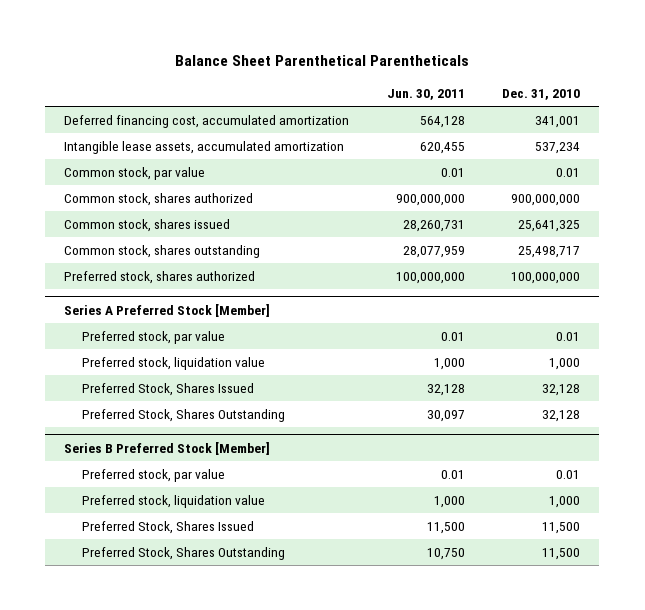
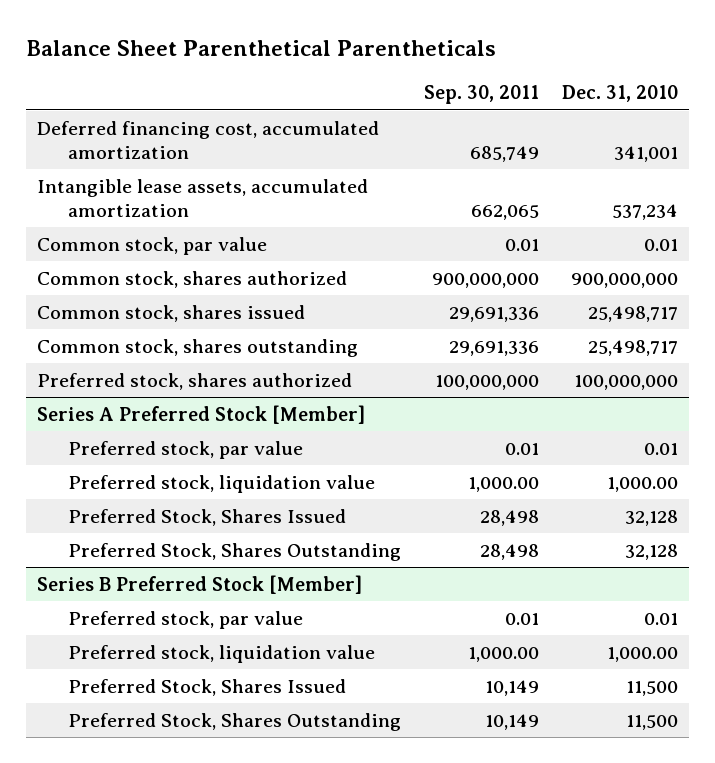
- | Jun. 30, 2011 | Dec. 31, 2010
+ | Sep. 30, 2011 | Dec. 31, 2010
- Common stock, shares issued | 28,260,731 | 25,641,325
+ Common stock, shares issued | 29,691,336 | 25,498,717
@ Series A Preferred Stock [Member]
- Preferred stock, liquidation value | 1,000 | 1,000
+ Preferred stock, liquidation value | 1,000.00 | 1,000.00
@ Series B Preferred Stock [Member]
- Preferred stock, liquidation value | 1,000 | 1,000
+ Preferred stock, liquidation value | 1,000.00 | 1,000.00

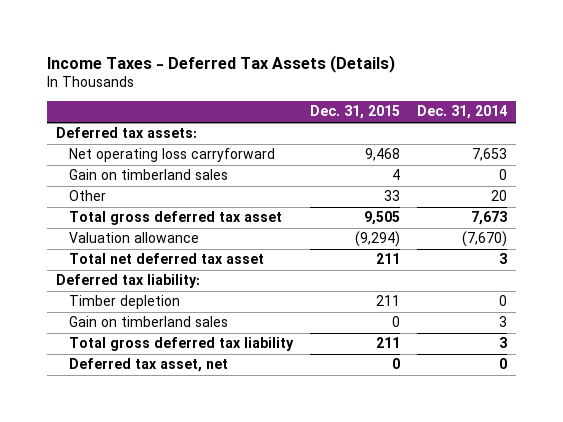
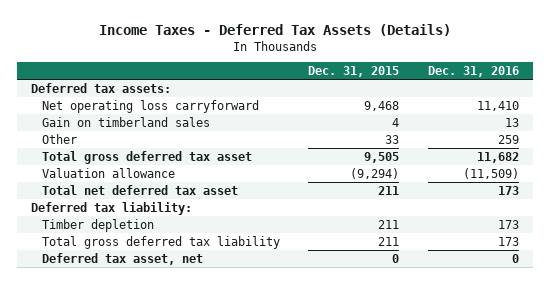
- | Dec. 31, 2015 | Dec. 31, 2014
+ | Dec. 31, 2015 | Dec. 31, 2016
- Gain on timberland sales | 0 | 3

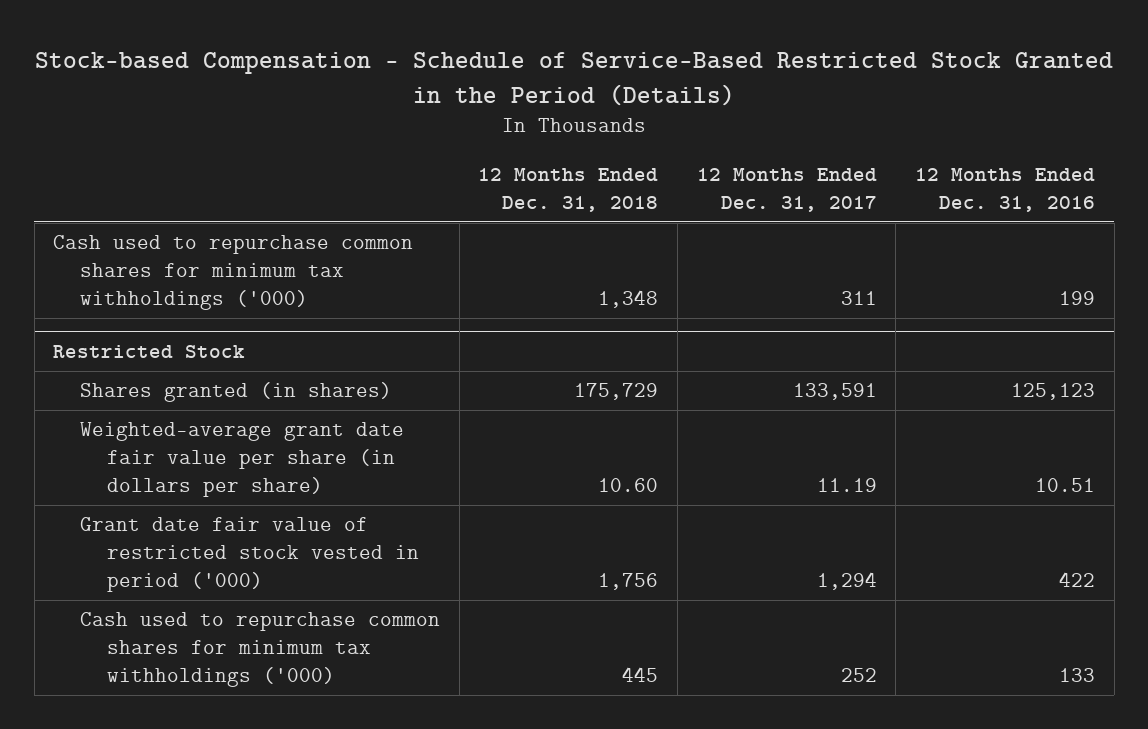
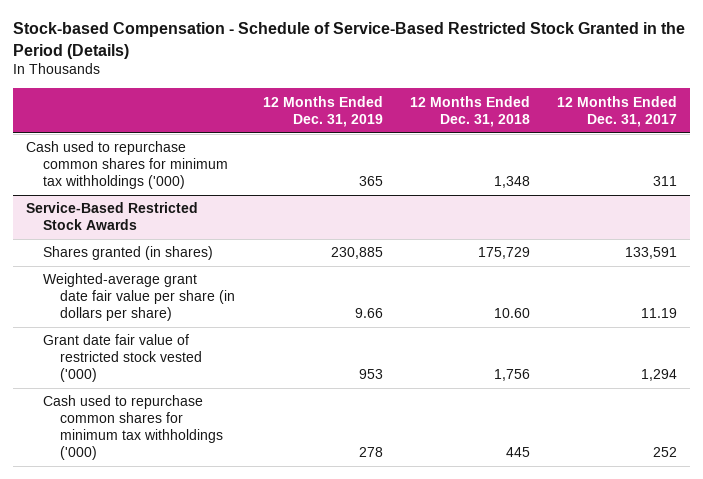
- | 12 Months Ended Dec. 31, 2018 | 12 Months Ended Dec. 31, 2017 | 12 Months Ended Dec. 31, 2016
+ | 12 Months Ended Dec. 31, 2019 | 12 Months Ended Dec. 31, 2018 | 12 Months Ended Dec. 31, 2017
- Restricted Stock
+ Service-Based Restricted Stock Awards
- Grant date fair value of restricted stock vested in period ('000) | 1,756 | 1,294 | 422
+ Grant date fair value of restricted stock vested ('000) | 953 | 1,756 | 1,294

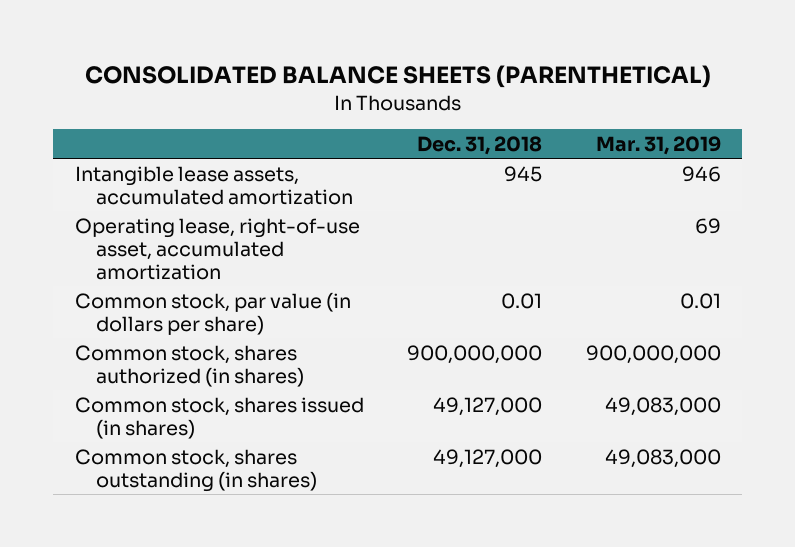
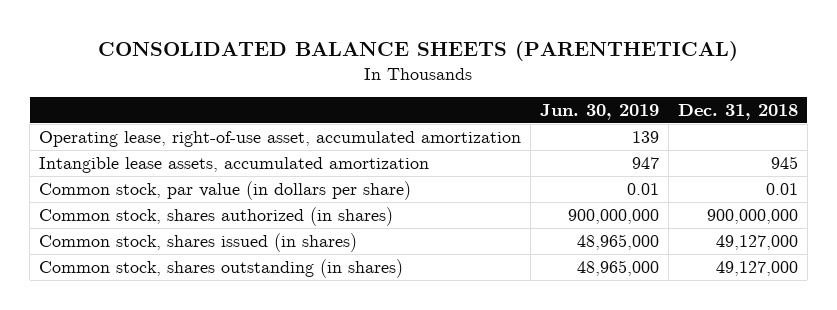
- | Dec. 31, 2018 | Mar. 31, 2019
+ | Jun. 30, 2019 | Dec. 31, 2018
moved down: Intangible lease assets, accumulated amortization | 947 | 945

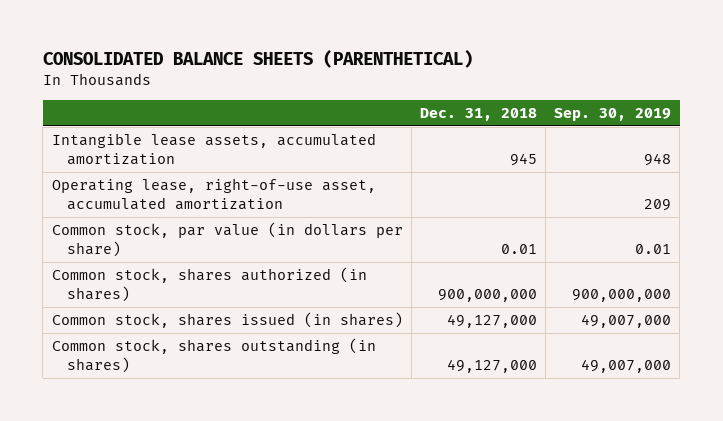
- | Jun. 30, 2019 | Dec. 31, 2018
+ | Dec. 31, 2018 | Sep. 30, 2019
moved down: Operating lease, right-of-use asset, accumulated amortization | | 209

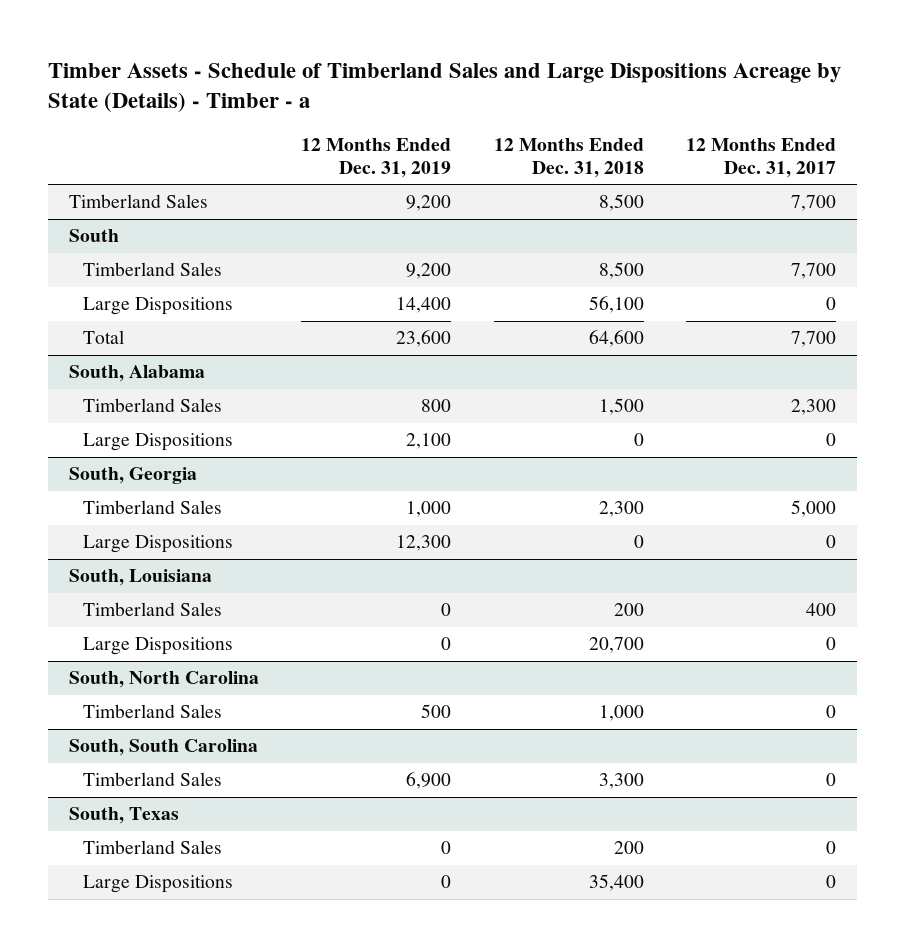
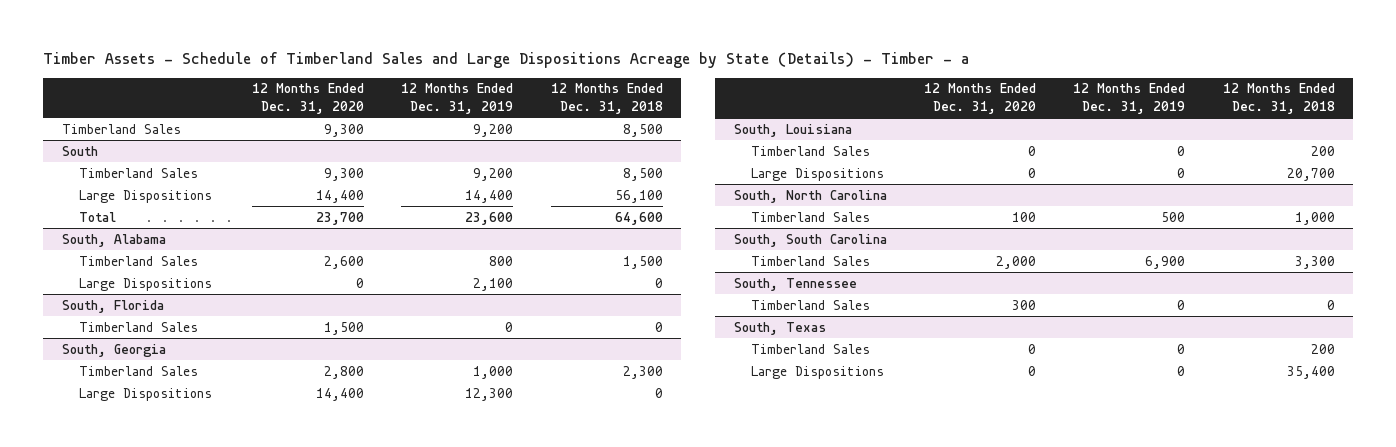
- | 12 Months Ended Dec. 31, 2019 | 12 Months Ended Dec. 31, 2018 | 12 Months Ended Dec. 31, 2017
+ | 12 Months Ended Dec. 31, 2020 | 12 Months Ended Dec. 31, 2019 | 12 Months Ended Dec. 31, 2018
+ South, Florida
+ Timberland Sales | 1,500 | 0 | 0
+ South, Tennessee
+ Timberland Sales | 300 | 0 | 0

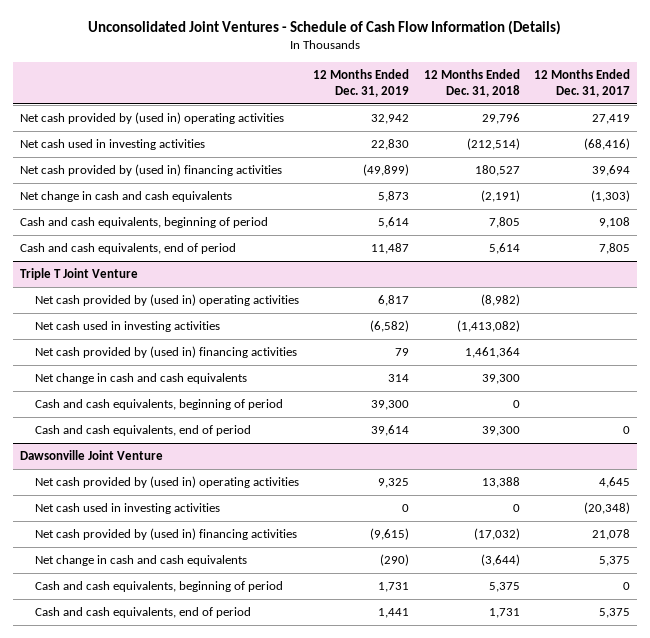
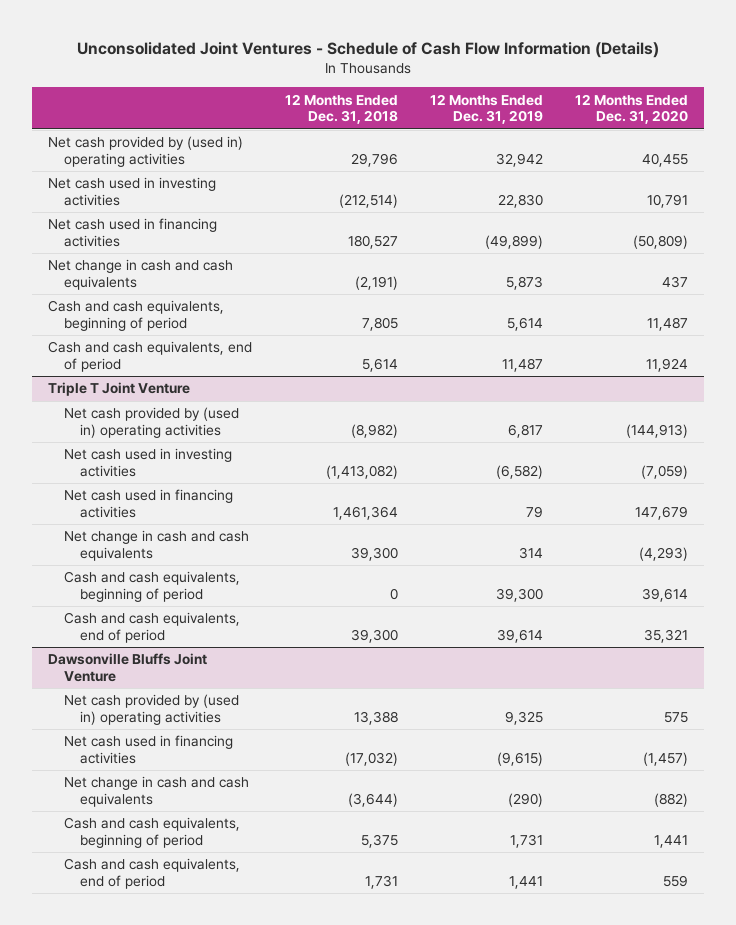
- | 12 Months Ended Dec. 31, 2019 | 12 Months Ended Dec. 31, 2018 | 12 Months Ended Dec. 31, 2017
+ | 12 Months Ended Dec. 31, 2018 | 12 Months Ended Dec. 31, 2019 | 12 Months Ended Dec. 31, 2020
- Net cash provided by (used in) financing activities | (49,899) | 180,527 | 39,694
+ Net cash used in financing activities | 180,527 | (49,899) | (50,809)
@ Triple T Joint Venture
- Net cash provided by (used in) financing activities | 79 | 1,461,364 |
+ Net cash used in financing activities | 1,461,364 | 79 | 147,679
- Dawsonville Joint Venture
+ Dawsonville Bluffs Joint Venture
- Net cash used in investing activities | 0 | 0 | (20,348)
- Net cash provided by (used in) financing activities | (9,615) | (17,032) | 21,078
+ Net cash used in financing activities | (17,032) | (9,615) | (1,457)

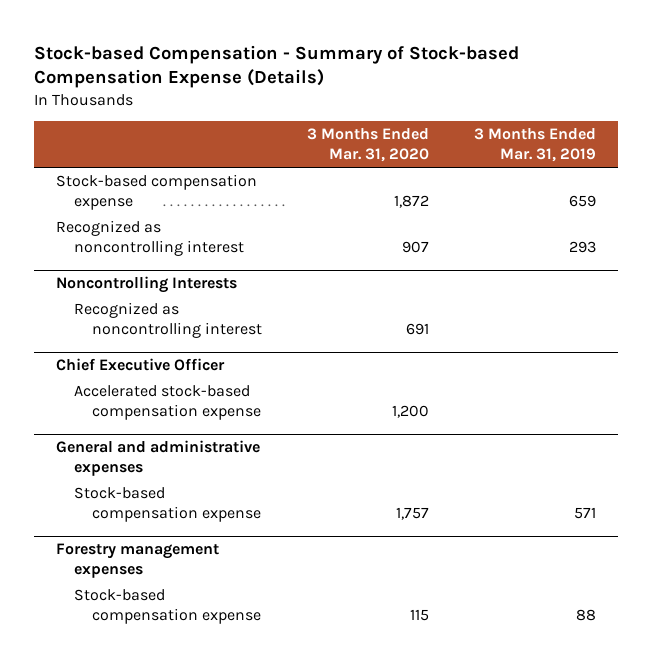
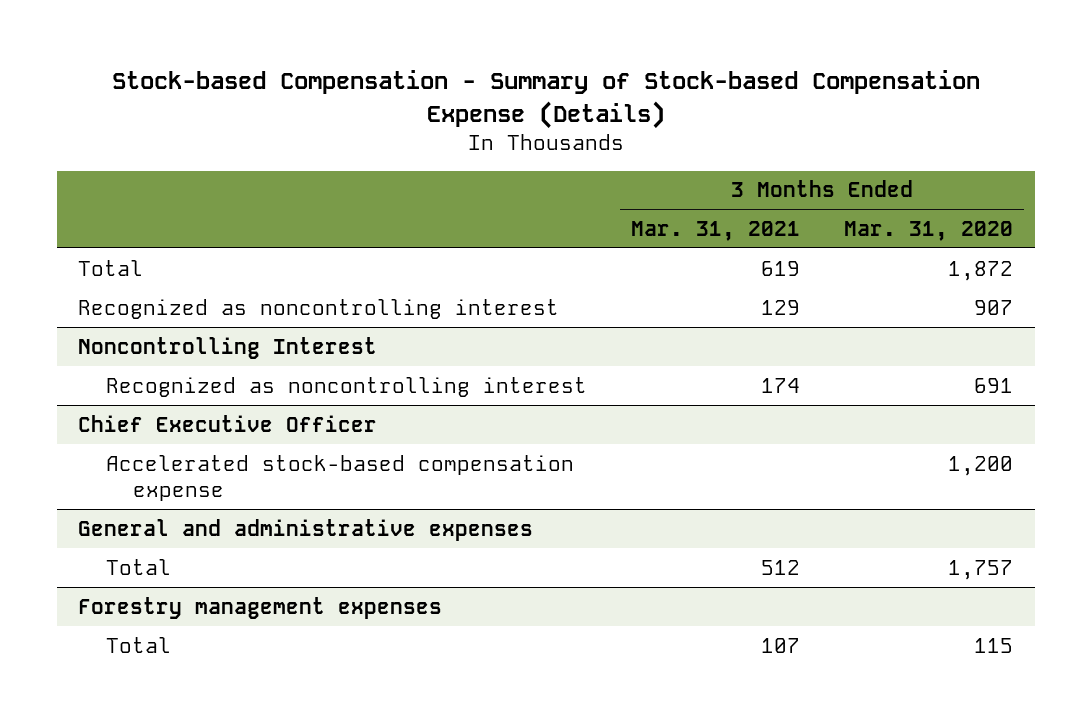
- | 3 Months Ended Mar. 31, 2020 | 3 Months Ended Mar. 31, 2019
+ | 3 Months Ended Mar. 31, 2021 | 3 Months Ended Mar. 31, 2020
- Stock-based compensation expense | 1,872 | 659
+ Total | 619 | 1,872
- Noncontrolling Interests
+ Noncontrolling Interest
@ General and administrative expenses
- Stock-based compensation expense | 1,757 | 571
+ Total | 512 | 1,757
@ Forestry management expenses
- Stock-based compensation expense | 115 | 88
+ Total | 107 | 115

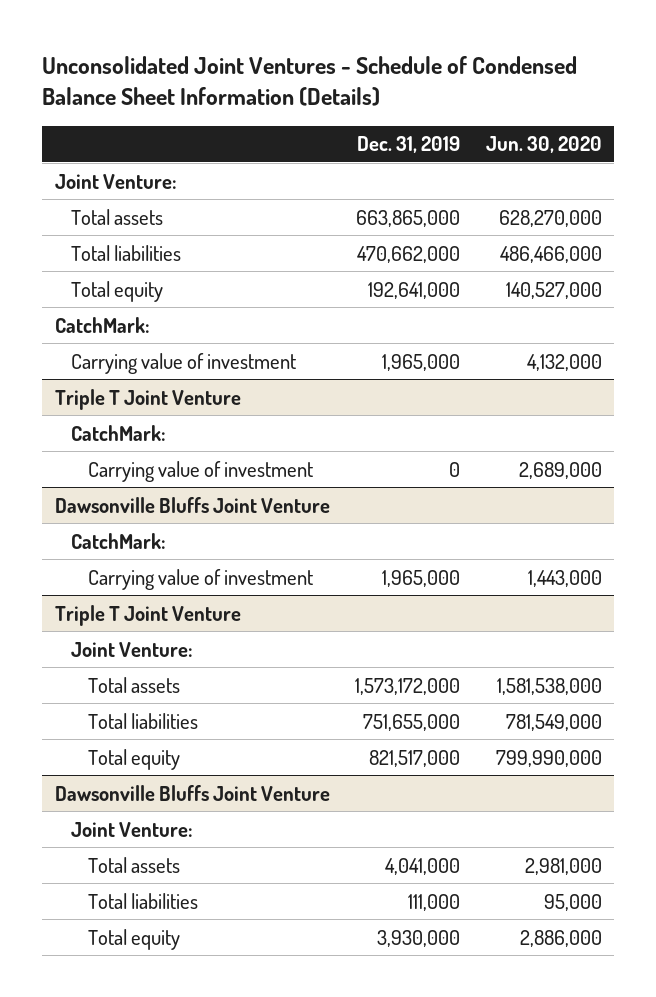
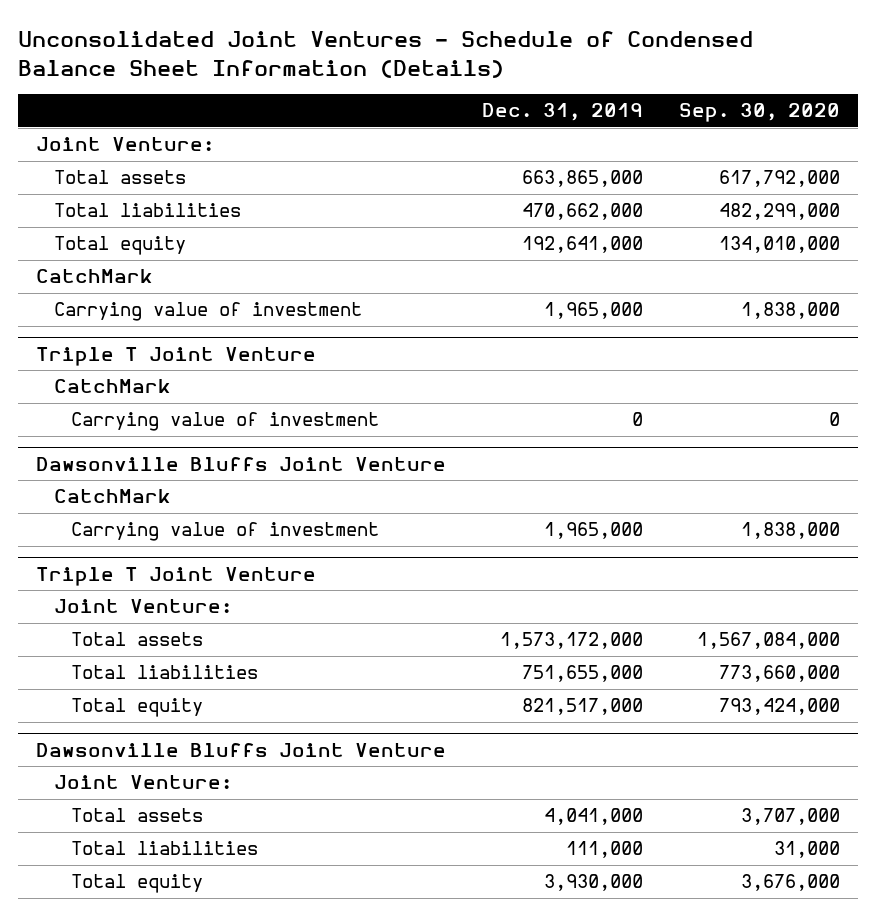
- | Dec. 31, 2019 | Jun. 30, 2020
+ | Dec. 31, 2019 | Sep. 30, 2020
- CatchMark:
+ CatchMark
@ Triple T Joint Venture
- CatchMark:
+ CatchMark
@ Dawsonville Bluffs Joint Venture
- CatchMark:
+ CatchMark

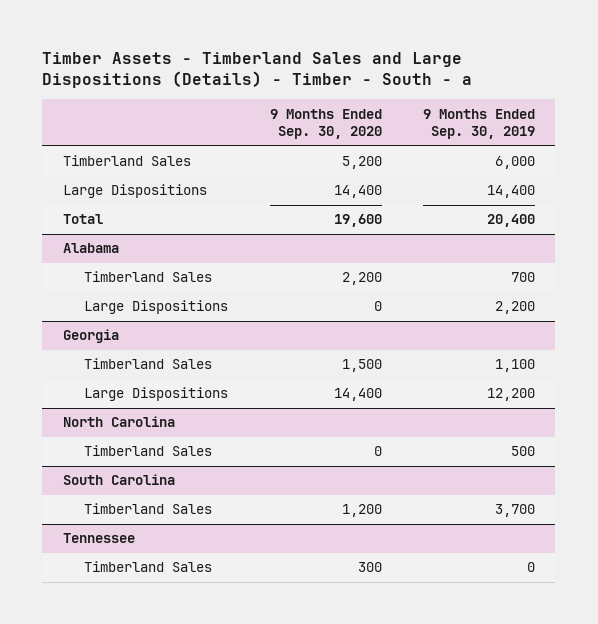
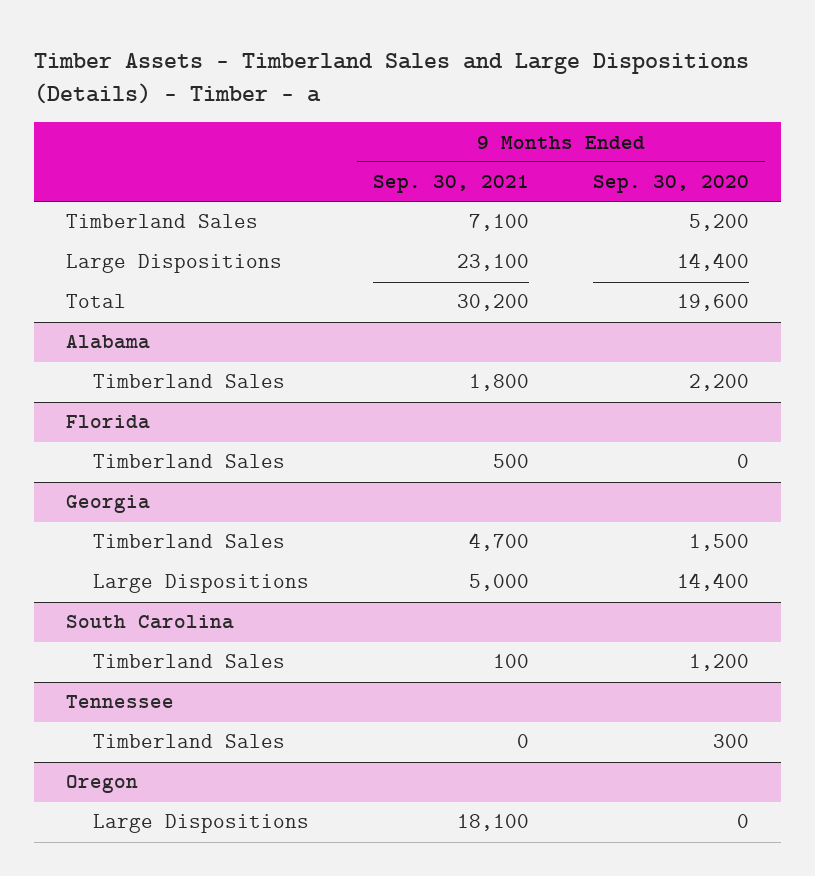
- Timber Assets - Timberland Sales and Large Dispositions (Details) - Timber - South - a
+ Timber Assets - Timberland Sales and Large Dispositions (Details) - Timber - a
- | 9 Months Ended Sep. 30, 2020 | 9 Months Ended Sep. 30, 2019
+ | 9 Months Ended Sep. 30, 2021 | 9 Months Ended Sep. 30, 2020
@ Alabama
- Large Dispositions | 0 | 2,200
+ Florida
+ Timberland Sales | 500 | 0
- North Carolina
- Timberland Sales | 0 | 500
+ Oregon
+ Large Dispositions | 18,100 | 0

